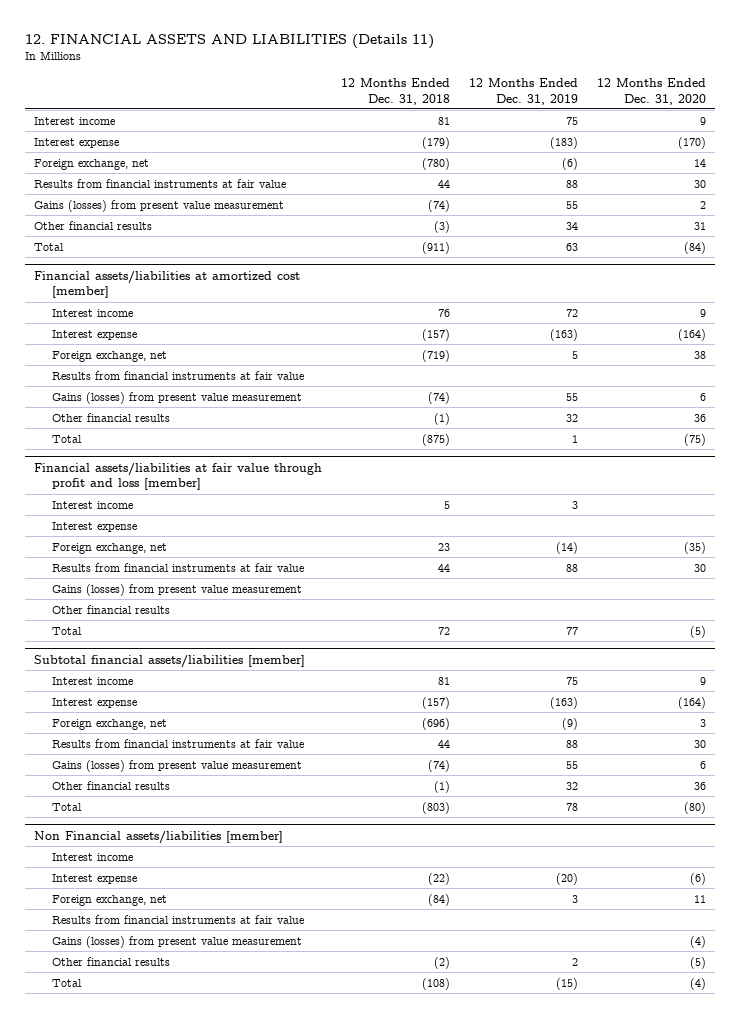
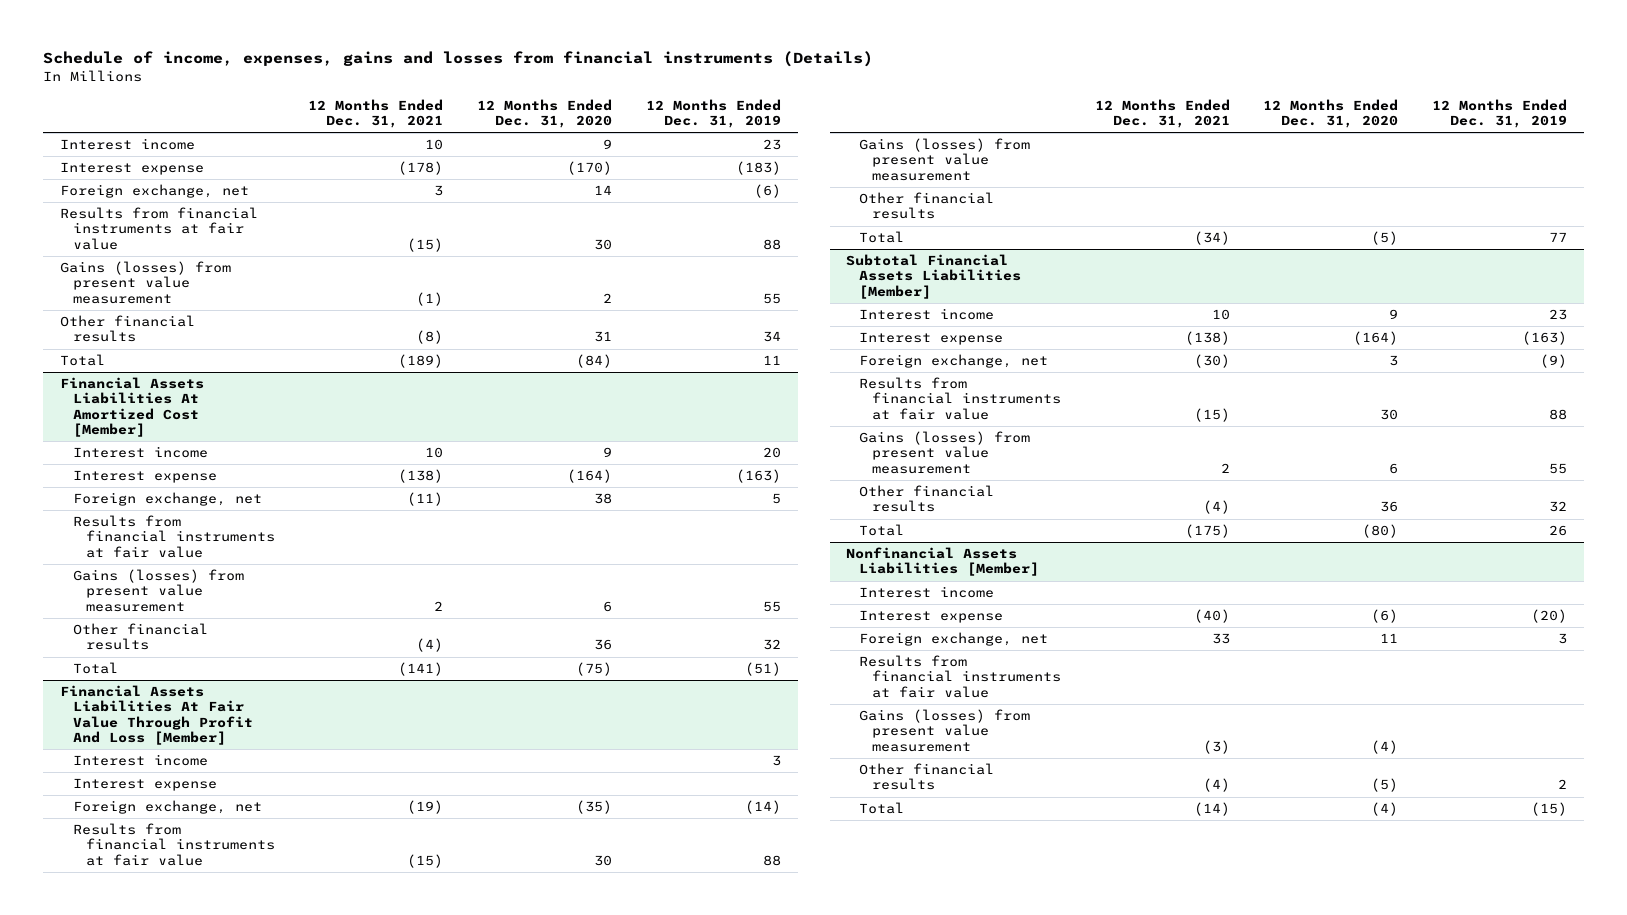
- 12. FINANCIAL ASSETS AND LIABILITIES (Details 11)
+ Schedule of income, expenses, gains and losses from financial instruments (Details)
- | 12 Months Ended Dec. 31, 2018 | 12 Months Ended Dec. 31, 2019 | 12 Months Ended Dec. 31, 2020
+ | 12 Months Ended Dec. 31, 2021 | 12 Months Ended Dec. 31, 2020 | 12 Months Ended Dec. 31, 2019
- Interest income | 81 | 75 | 9
+ Interest income | 10 | 9 | 23
- Total | (911) | 63 | (84)
- Financial assets/liabilities at amortized cost [member]
- Interest income | 76 | 72 | 9
+ Total | (189) | (84) | 11
+ Financial Assets Liabilities At Amortized Cost [Member]
+ Interest income | 10 | 9 | 20
- Total | (875) | 1 | (75)
- Financial assets/liabilities at fair value through profit and loss [member]
+ Total | (141) | (75) | (51)
+ Financial Assets Liabilities At Fair Value Through Profit And Loss [Member]
- Subtotal financial assets/liabilities [member]
- Interest income | 81 | 75 | 9
+ Subtotal Financial Assets Liabilities [Member]
+ Interest income | 10 | 9 | 23
- Total | (803) | 78 | (80)
- Non Financial assets/liabilities [member]
+ Total | (175) | (80) | 26
+ Nonfinancial Assets Liabilities [Member]

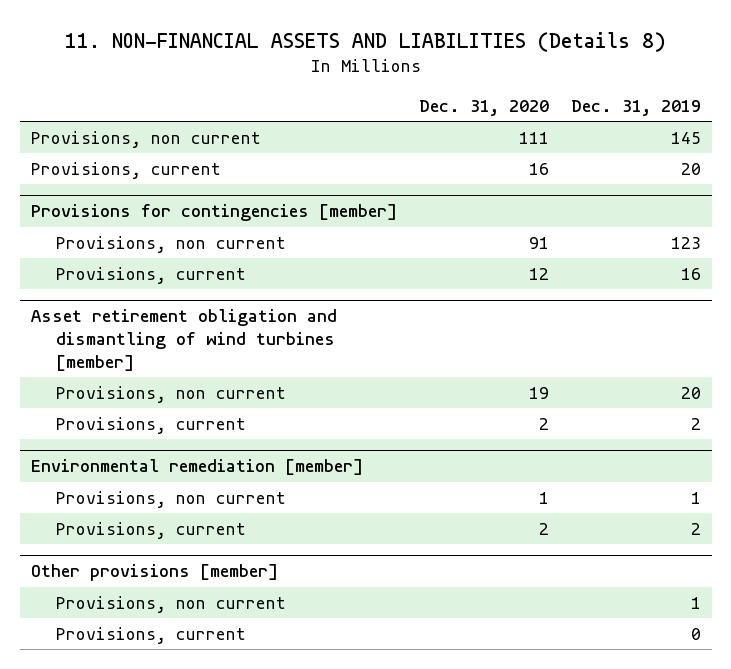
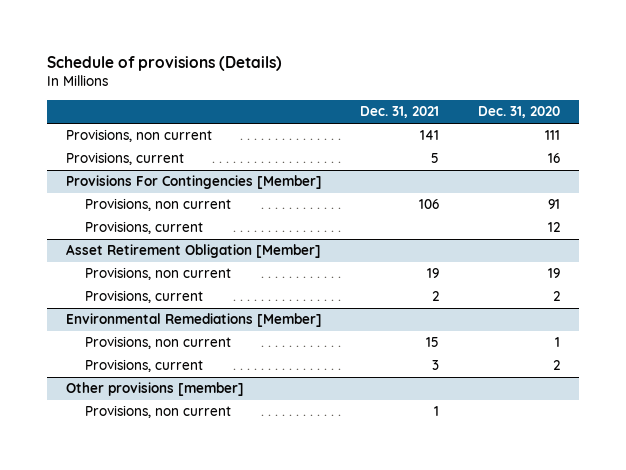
- 11. NON-FINANCIAL ASSETS AND LIABILITIES (Details 8)
+ Schedule of provisions (Details)
- | Dec. 31, 2020 | Dec. 31, 2019
+ | Dec. 31, 2021 | Dec. 31, 2020
- Provisions for contingencies [member]
+ Provisions For Contingencies [Member]
- Asset retirement obligation and dismantling of wind turbines [member]
+ Asset Retirement Obligation [Member]
- Environmental remediation [member]
+ Environmental Remediations [Member]
@ Other provisions [member]
- Provisions, current | | 0

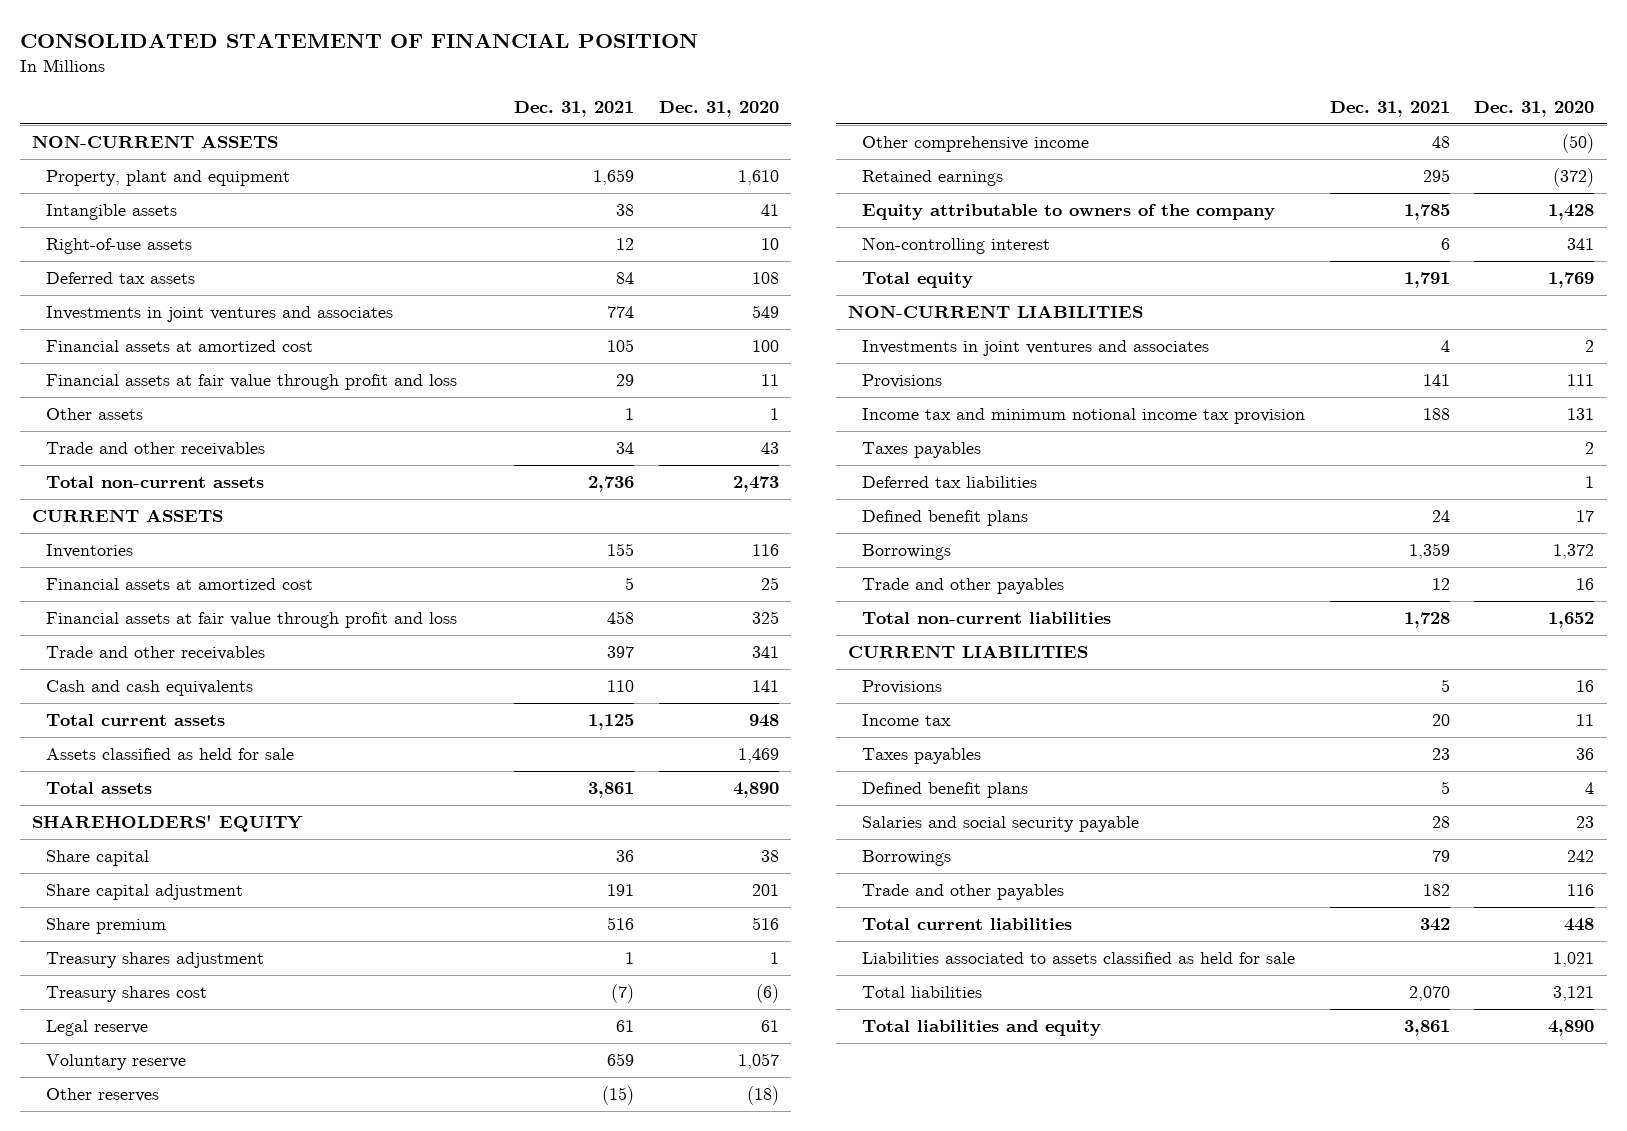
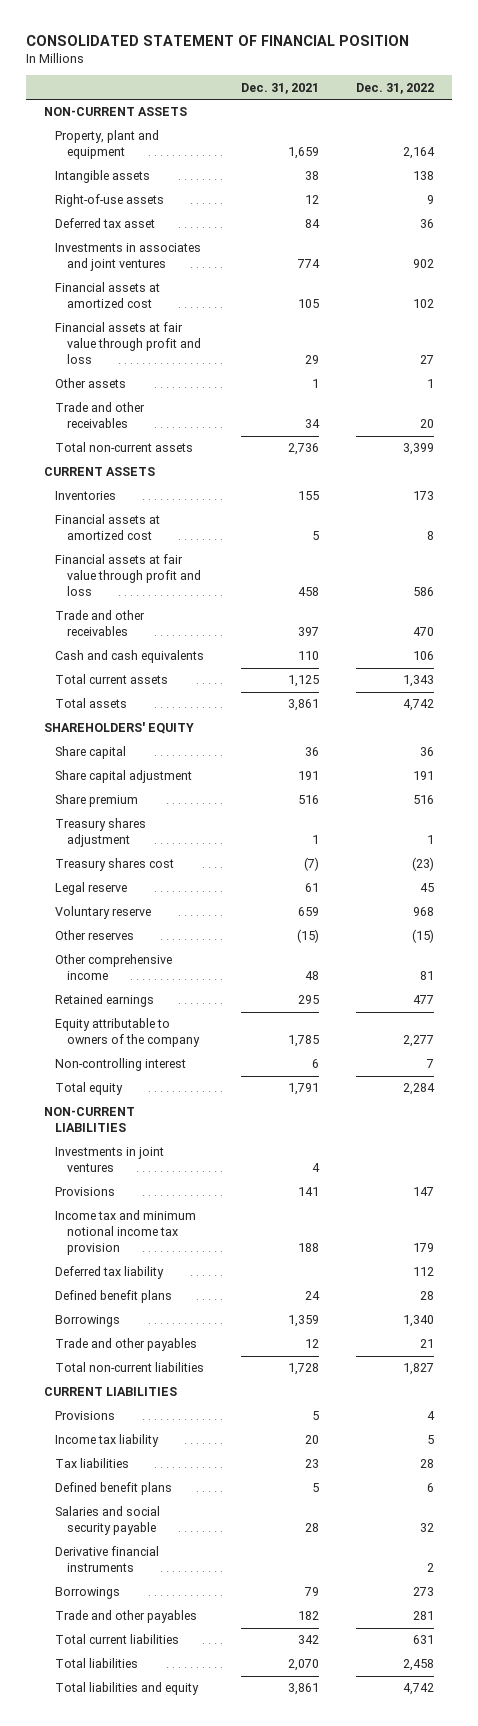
- | Dec. 31, 2021 | Dec. 31, 2020
+ | Dec. 31, 2021 | Dec. 31, 2022
- Deferred tax assets | 84 | 108
- Investments in joint ventures and associates | 774 | 549
+ Deferred tax asset | 84 | 36
+ Investments in associates and joint ventures | 774 | 902
- Assets classified as held for sale | | 1,469
- Investments in joint ventures and associates | 4 | 2
+ Investments in joint ventures | 4 |
- Taxes payables | | 2
- Deferred tax liabilities | | 1
+ Deferred tax liability | | 112
- Income tax | 20 | 11
- Taxes payables | 23 | 36
+ Income tax liability | 20 | 5
+ Tax liabilities | 23 | 28
+ Derivative financial instruments | | 2
- Liabilities associated to assets classified as held for sale | | 1,021

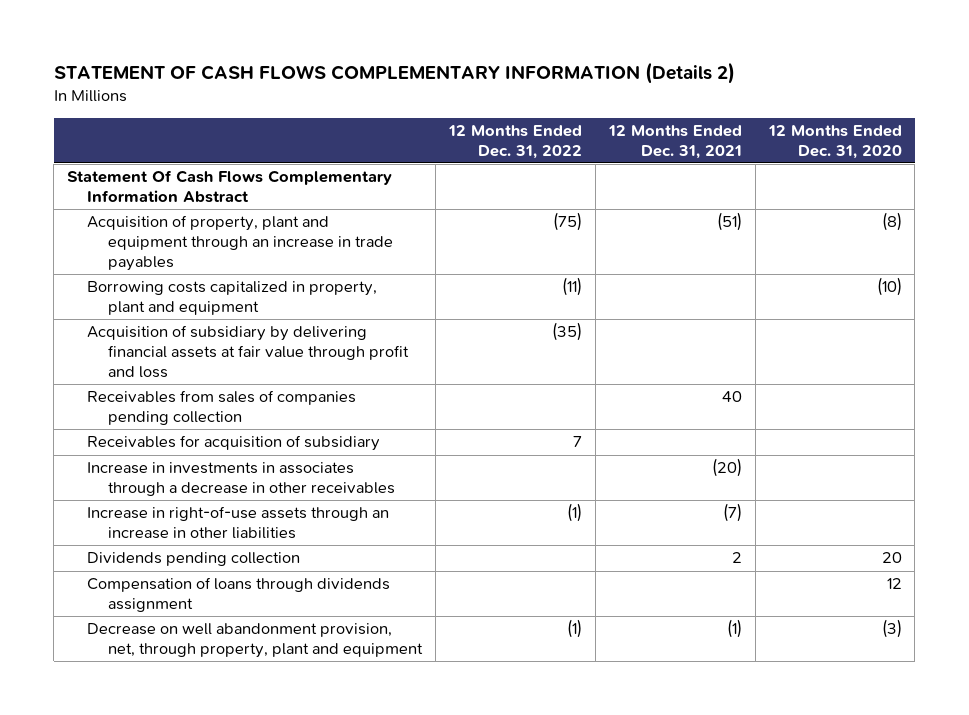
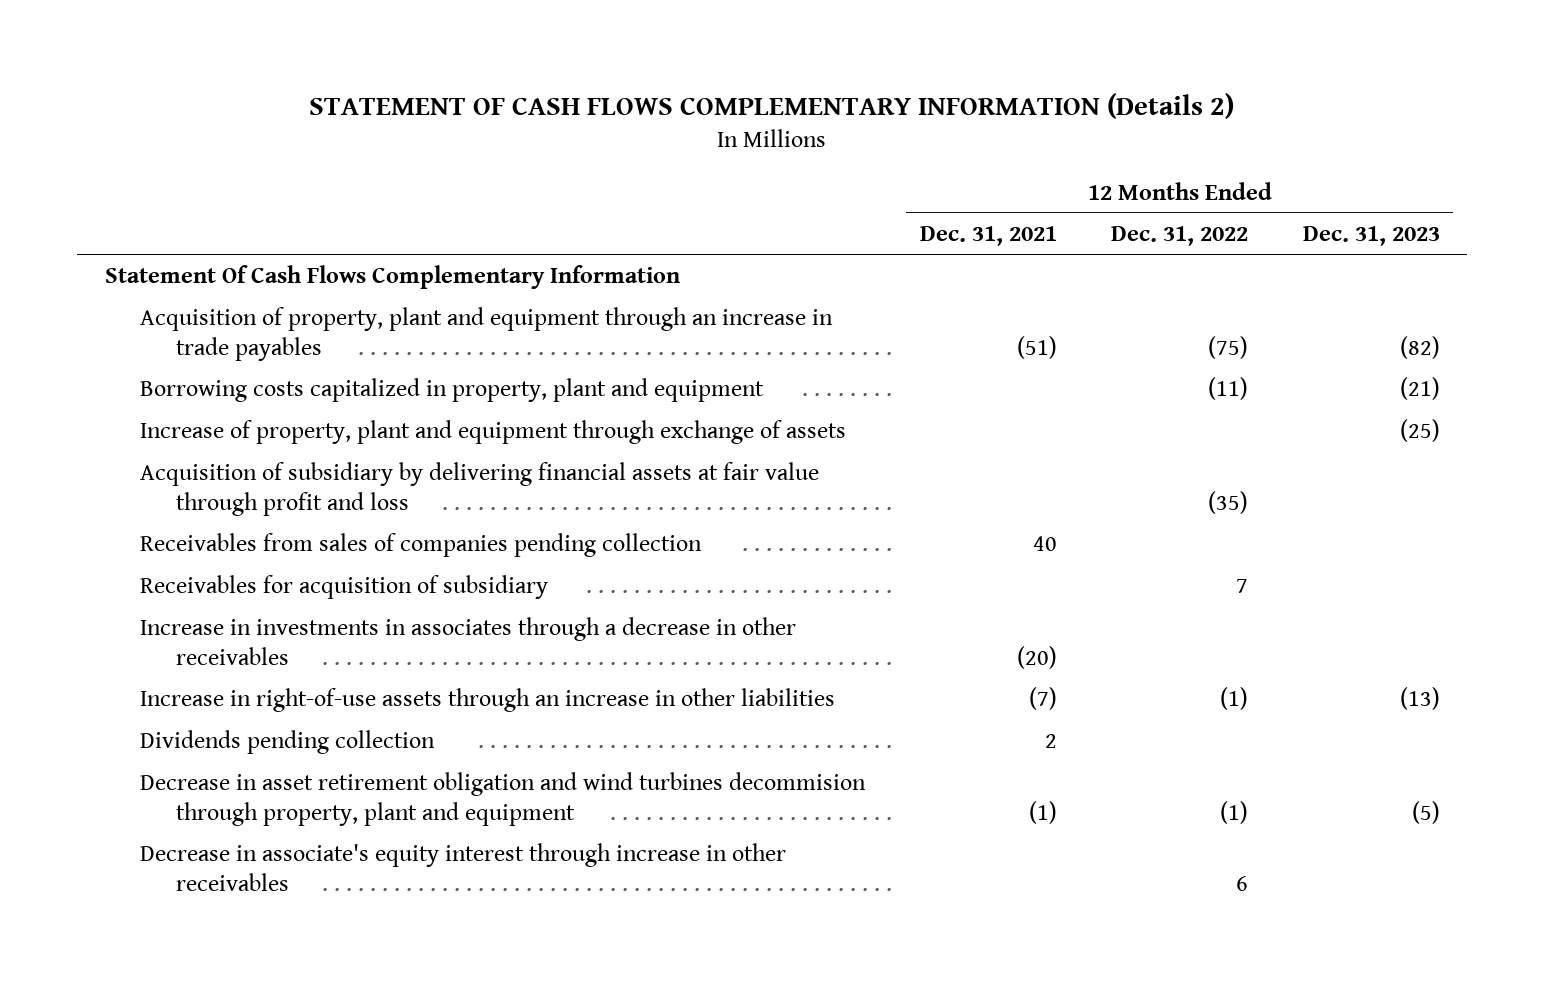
- | 12 Months Ended Dec. 31, 2022 | 12 Months Ended Dec. 31, 2021 | 12 Months Ended Dec. 31, 2020
+ | 12 Months Ended Dec. 31, 2021 | 12 Months Ended Dec. 31, 2022 | 12 Months Ended Dec. 31, 2023
- Statement Of Cash Flows Complementary Information Abstract
+ Statement Of Cash Flows Complementary Information
+ Increase of property, plant and equipment through exchange of assets | | | (25)
- Compensation of loans through dividends assignment | | | 12
- Decrease on well abandonment provision, net, through property, plant and equipment | (1) | (1) | (3)
+ Decrease in asset retirement obligation and wind turbines decommision through property, plant and equipment | (1) | (1) | (5)
+ Decrease in associate's equity interest through increase in other receivables | | 6 |

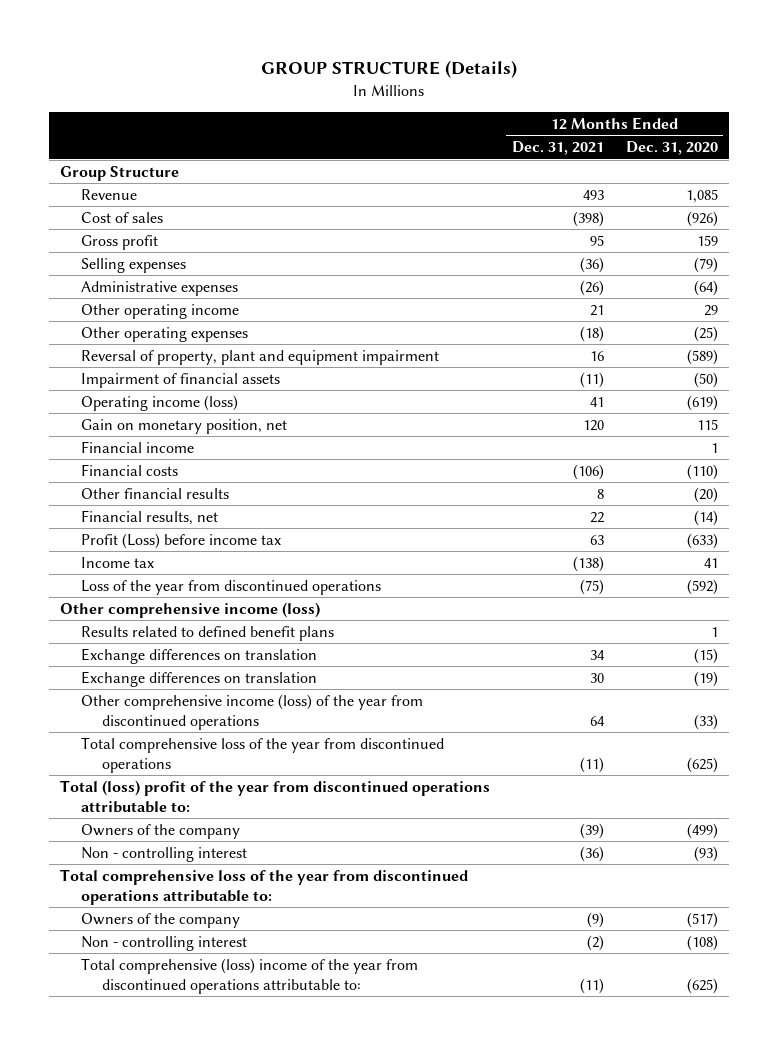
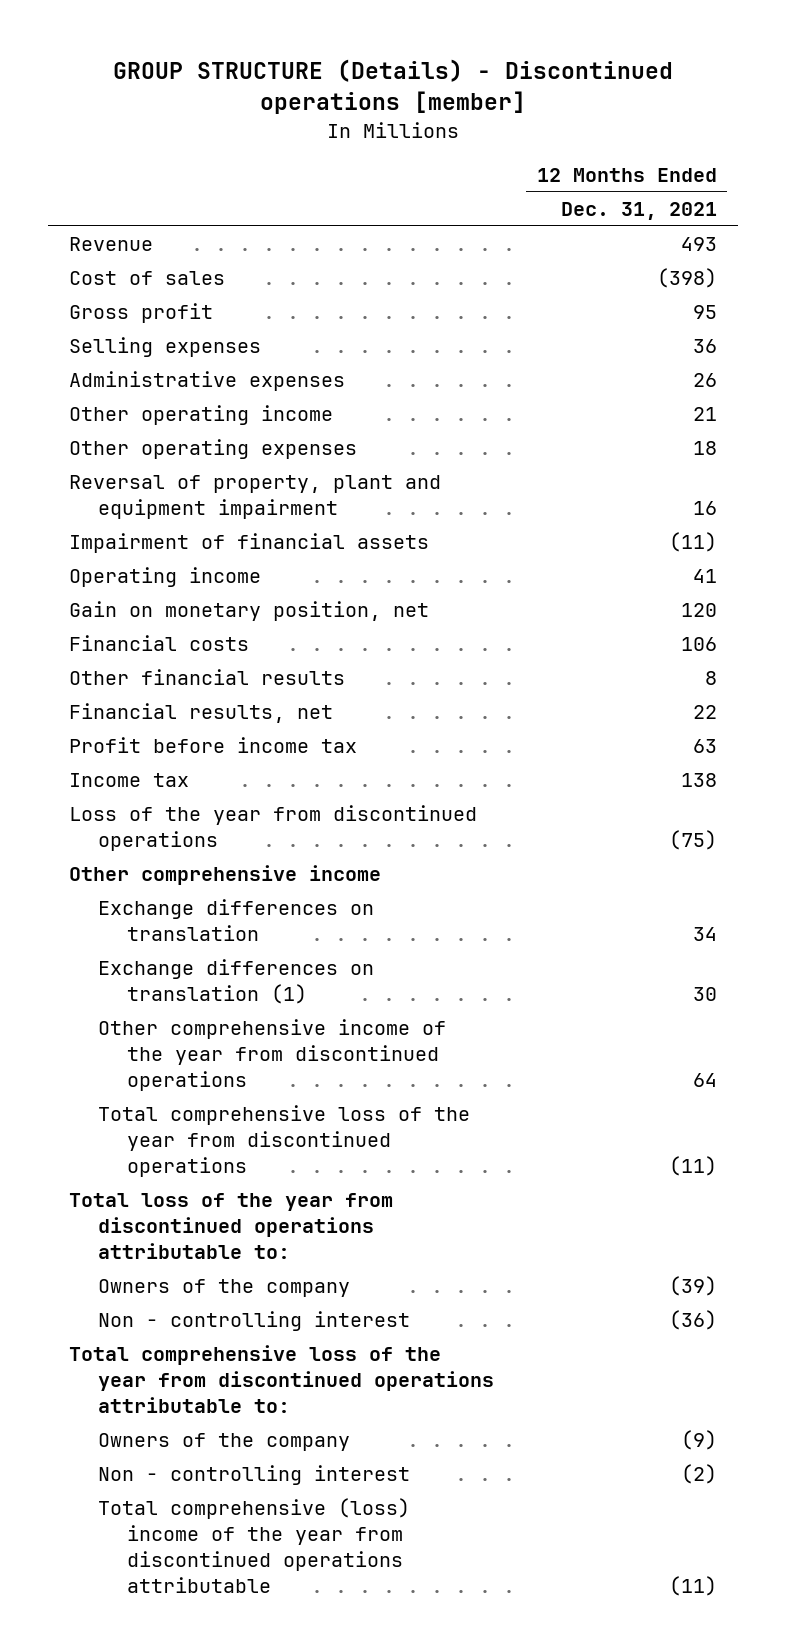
- GROUP STRUCTURE (Details)
+ GROUP STRUCTURE (Details) - Discontinued operations [member]
- | 12 Months Ended Dec. 31, 2021 | 12 Months Ended Dec. 31, 2020
+ | 12 Months Ended Dec. 31, 2021
- Group Structure
- Selling expenses | (36) | (79)
- Administrative expenses | (26) | (64)
+ Selling expenses | 36
+ Administrative expenses | 26
- Other operating expenses | (18) | (25)
+ Other operating expenses | 18
- Operating income (loss) | 41 | (619)
+ Operating income | 41
- Financial income | | 1
- Financial costs | (106) | (110)
+ Financial costs | 106
- Profit (Loss) before income tax | 63 | (633)
- Income tax | (138) | 41
+ Profit before income tax | 63
+ Income tax | 138
- Other comprehensive income (loss)
- Results related to defined benefit plans | | 1
+ Other comprehensive income
- Exchange differences on translation | 30 | (19)
- Other comprehensive income (loss) of the year from discontinued operations | 64 | (33)
+ Exchange differences on translation (1) | 30
+ Other comprehensive income of the year from discontinued operations | 64
- Total (loss) profit of the year from discontinued operations attributable to:
+ Total loss of the year from discontinued operations attributable to:
- Total comprehensive (loss) income of the year from discontinued operations attributable to: | (11) | (625)
+ Total comprehensive (loss) income of the year from discontinued operations attributable | (11)

